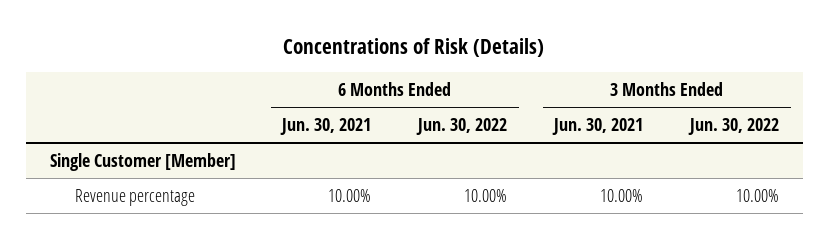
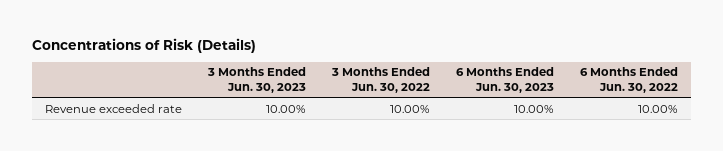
- | 6 Months Ended Jun. 30, 2021 | 6 Months Ended Jun. 30, 2022 | 3 Months Ended Jun. 30, 2021 | 3 Months Ended Jun. 30, 2022
+ | 3 Months Ended Jun. 30, 2023 | 3 Months Ended Jun. 30, 2022 | 6 Months Ended Jun. 30, 2023 | 6 Months Ended Jun. 30, 2022
- Single Customer [Member]
- Revenue percentage | 10.00% | 10.00% | 10.00% | 10.00%
+ Revenue exceeded rate | 10.00% | 10.00% | 10.00% | 10.00%

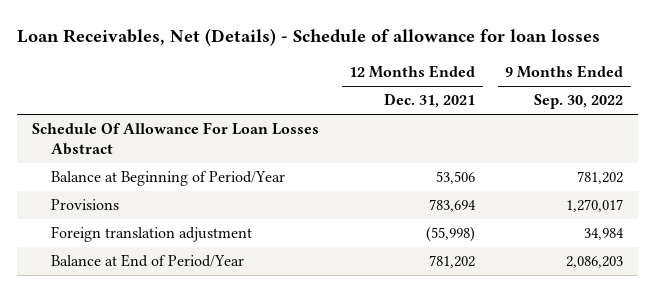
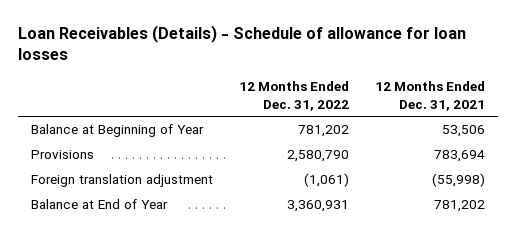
- Loan Receivables, Net (Details) - Schedule of allowance for loan losses
+ Loan Receivables (Details) - Schedule of allowance for loan losses
- | 12 Months Ended Dec. 31, 2021 | 9 Months Ended Sep. 30, 2022
+ | 12 Months Ended Dec. 31, 2022 | 12 Months Ended Dec. 31, 2021
- Schedule Of Allowance For Loan Losses Abstract
- Balance at Beginning of Period/Year | 53,506 | 781,202
+ Balance at Beginning of Year | 781,202 | 53,506
- Balance at End of Period/Year | 781,202 | 2,086,203
+ Balance at End of Year | 3,360,931 | 781,202

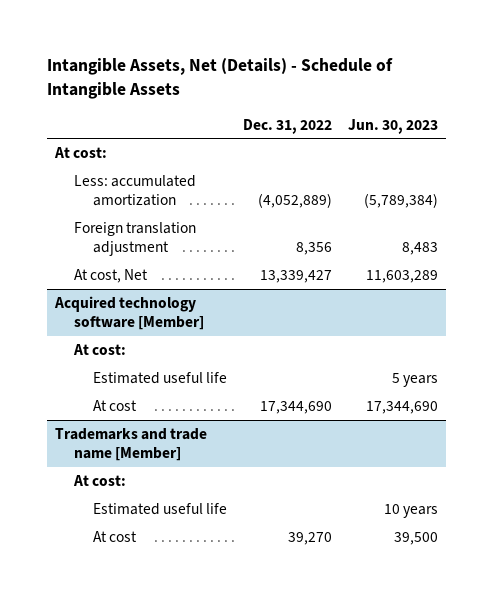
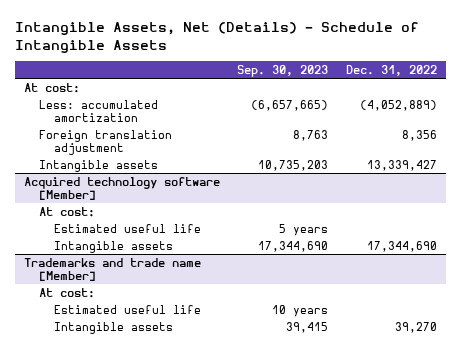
- | Dec. 31, 2022 | Jun. 30, 2023
+ | Sep. 30, 2023 | Dec. 31, 2022
- At cost, Net | 13,339,427 | 11,603,289
+ Intangible assets | 10,735,203 | 13,339,427
@ Acquired technology software [Member]
- At cost | 17,344,690 | 17,344,690
+ Intangible assets | 17,344,690 | 17,344,690
@ Trademarks and trade name [Member]
- At cost | 39,270 | 39,500
+ Intangible assets | 39,415 | 39,270

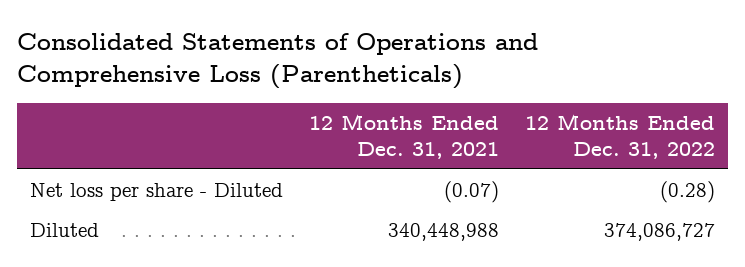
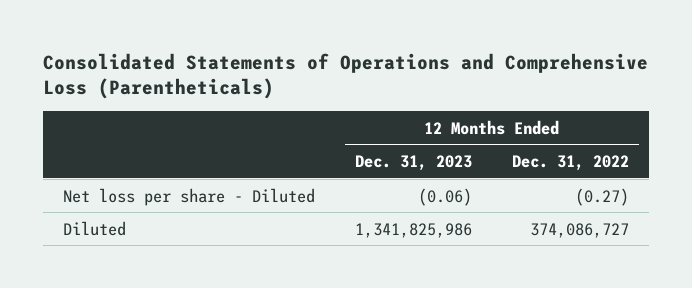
- | 12 Months Ended Dec. 31, 2021 | 12 Months Ended Dec. 31, 2022
+ | 12 Months Ended Dec. 31, 2023 | 12 Months Ended Dec. 31, 2022
- Net loss per share - Diluted | (0.07) | (0.28)
+ Net loss per share - Diluted | (0.06) | (0.27)

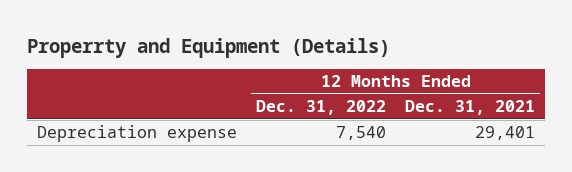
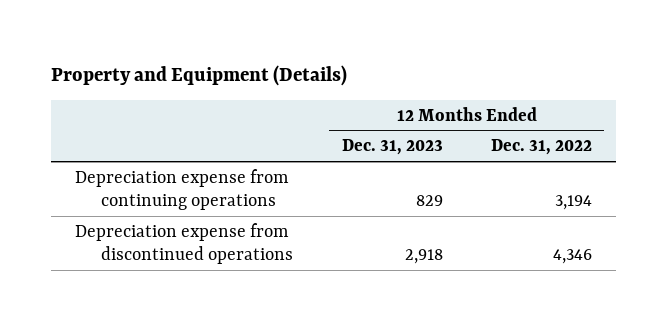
- Properrty and Equipment (Details)
+ Property and Equipment (Details)
- | 12 Months Ended Dec. 31, 2022 | 12 Months Ended Dec. 31, 2021
+ | 12 Months Ended Dec. 31, 2023 | 12 Months Ended Dec. 31, 2022
- Depreciation expense | 7,540 | 29,401
+ Depreciation expense from continuing operations | 829 | 3,194
+ Depreciation expense from discontinued operations | 2,918 | 4,346

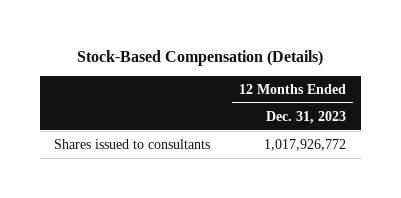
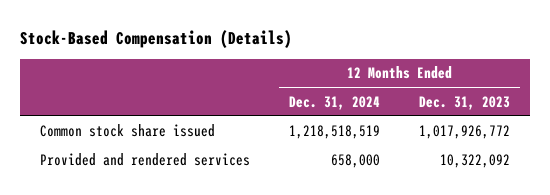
- | 12 Months Ended Dec. 31, 2023
+ | 12 Months Ended Dec. 31, 2024 | 12 Months Ended Dec. 31, 2023
- Shares issued to consultants | 1,017,926,772
+ Common stock share issued | 1,218,518,519 | 1,017,926,772
+ Provided and rendered services | 658,000 | 10,322,092

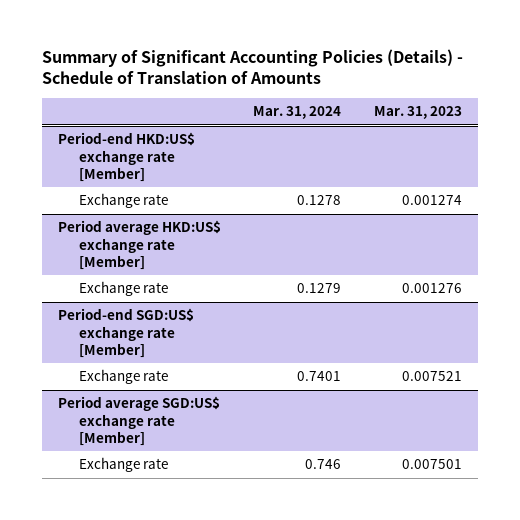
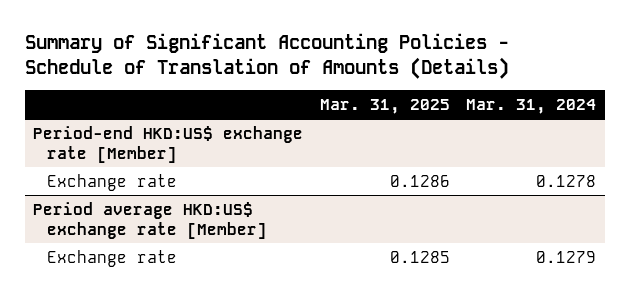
- Summary of Significant Accounting Policies (Details) - Schedule of Translation of Amounts
+ Summary of Significant Accounting Policies - Schedule of Translation of Amounts (Details)
- | Mar. 31, 2024 | Mar. 31, 2023
+ | Mar. 31, 2025 | Mar. 31, 2024
- Period-end SGD:US$ exchange rate [Member]
- Exchange rate | 0.7401 | 0.007521
- Period average SGD:US$ exchange rate [Member]
- Exchange rate | 0.746 | 0.007501

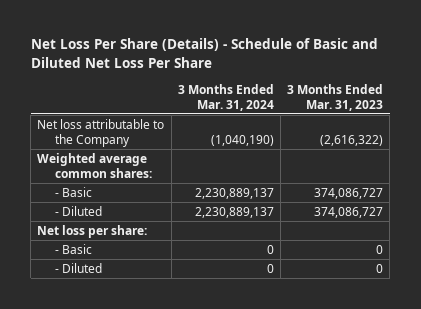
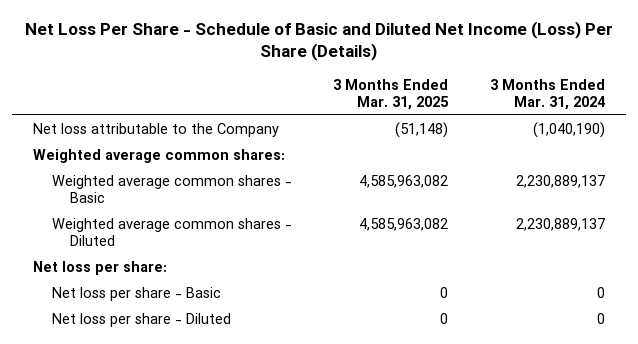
- Net Loss Per Share (Details) - Schedule of Basic and Diluted Net Loss Per Share
+ Net Loss Per Share - Schedule of Basic and Diluted Net Income (Loss) Per Share (Details)
- | 3 Months Ended Mar. 31, 2024 | 3 Months Ended Mar. 31, 2023
+ | 3 Months Ended Mar. 31, 2025 | 3 Months Ended Mar. 31, 2024
- - Basic | 2,230,889,137 | 374,086,727
- - Diluted | 2,230,889,137 | 374,086,727
+ Weighted average common shares - Basic | 4,585,963,082 | 2,230,889,137
+ Weighted average common shares - Diluted | 4,585,963,082 | 2,230,889,137
- - Basic | 0 | 0
- - Diluted | 0 | 0
+ Net loss per share - Basic | 0 | 0
+ Net loss per share - Diluted | 0 | 0

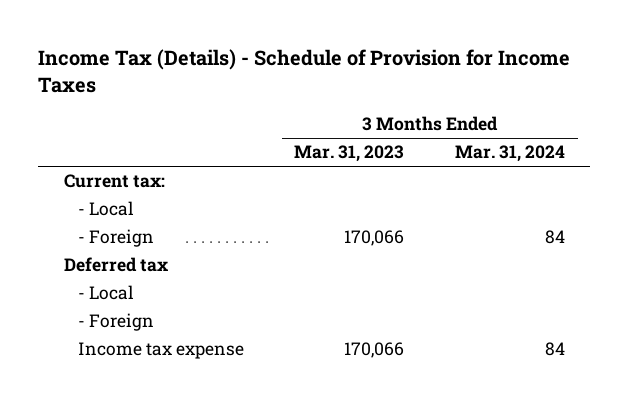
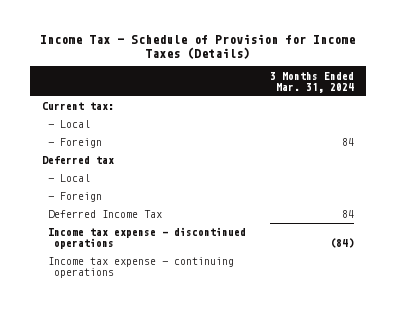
- Income Tax (Details) - Schedule of Provision for Income Taxes
+ Income Tax - Schedule of Provision for Income Taxes (Details)
- | 3 Months Ended Mar. 31, 2023 | 3 Months Ended Mar. 31, 2024
+ | 3 Months Ended Mar. 31, 2024
- Income tax expense | 170,066 | 84
+ Deferred Income Tax | 84
+ Income tax expense - discontinued operations | (84)
+ Income tax expense - continuing operations

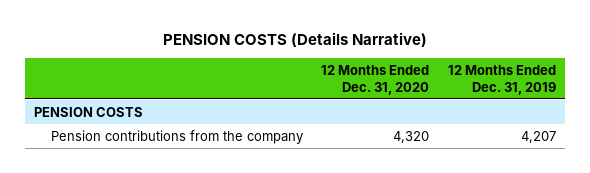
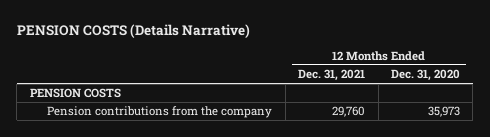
- | 12 Months Ended Dec. 31, 2020 | 12 Months Ended Dec. 31, 2019
+ | 12 Months Ended Dec. 31, 2021 | 12 Months Ended Dec. 31, 2020
- Pension contributions from the company | 4,320 | 4,207
+ Pension contributions from the company | 29,760 | 35,973

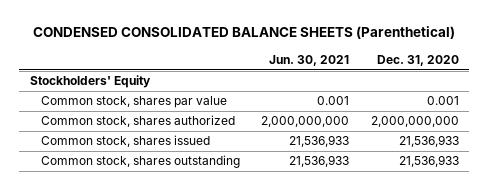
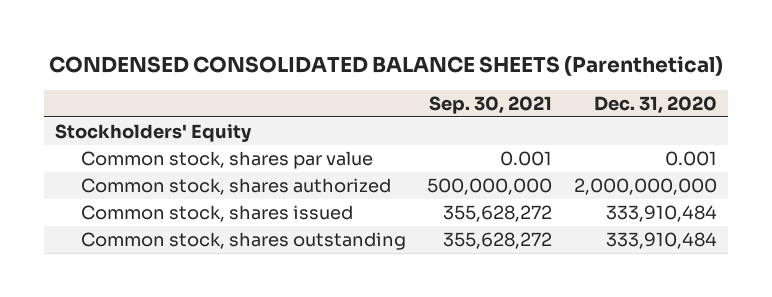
- | Jun. 30, 2021 | Dec. 31, 2020
+ | Sep. 30, 2021 | Dec. 31, 2020
- Common stock, shares issued | 21,536,933 | 21,536,933
- Common stock, shares outstanding | 21,536,933 | 21,536,933
+ Common stock, shares issued | 355,628,272 | 333,910,484
+ Common stock, shares outstanding | 355,628,272 | 333,910,484

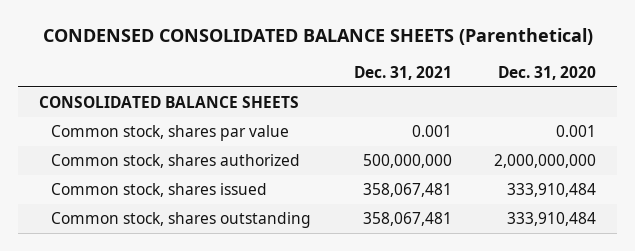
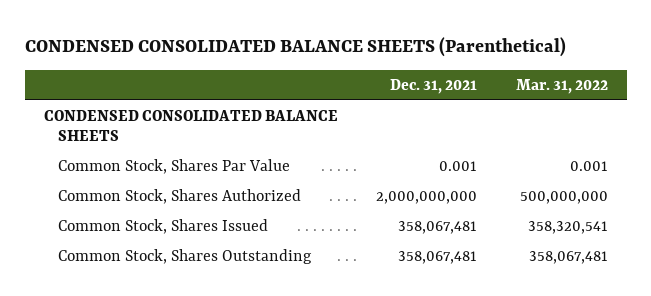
- | Dec. 31, 2021 | Dec. 31, 2020
+ | Dec. 31, 2021 | Mar. 31, 2022
- CONSOLIDATED BALANCE SHEETS
- Common stock, shares par value | 0.001 | 0.001
- Common stock, shares authorized | 500,000,000 | 2,000,000,000
- Common stock, shares issued | 358,067,481 | 333,910,484
- Common stock, shares outstanding | 358,067,481 | 333,910,484
+ CONDENSED CONSOLIDATED BALANCE SHEETS
+ Common Stock, Shares Par Value | 0.001 | 0.001
+ Common Stock, Shares Authorized | 2,000,000,000 | 500,000,000
+ Common Stock, Shares Issued | 358,067,481 | 358,320,541
+ Common Stock, Shares Outstanding | 358,067,481 | 358,067,481

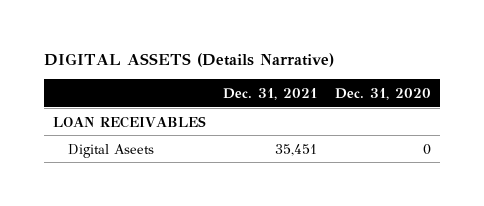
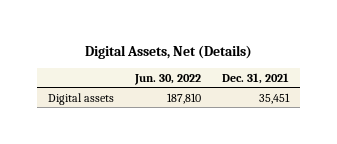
- DIGITAL ASSETS (Details Narrative)
+ Digital Assets, Net (Details)
- | Dec. 31, 2021 | Dec. 31, 2020
+ | Jun. 30, 2022 | Dec. 31, 2021
- LOAN RECEIVABLES
- Digital Aseets | 35,451 | 0
+ Digital assets | 187,810 | 35,451

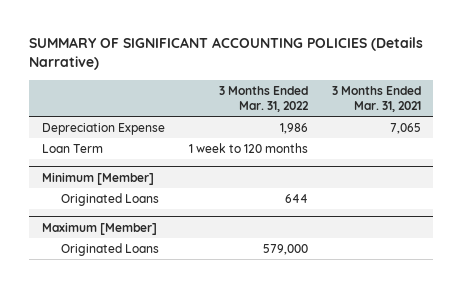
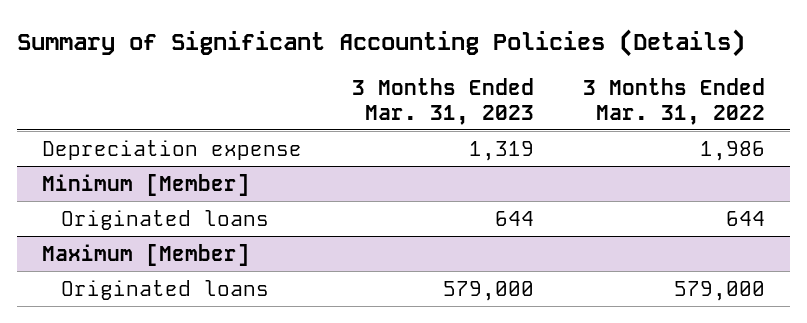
- SUMMARY OF SIGNIFICANT ACCOUNTING POLICIES (Details Narrative)
+ Summary of Significant Accounting Policies (Details)
- | 3 Months Ended Mar. 31, 2022 | 3 Months Ended Mar. 31, 2021
+ | 3 Months Ended Mar. 31, 2023 | 3 Months Ended Mar. 31, 2022
- Depreciation Expense | 1,986 | 7,065
- Loan Term | 1 week to 120 months |
+ Depreciation expense | 1,319 | 1,986
@ Minimum [Member]
- Originated Loans | 644 |
+ Originated loans | 644 | 644
@ Maximum [Member]
- Originated Loans | 579,000 |
+ Originated loans | 579,000 | 579,000

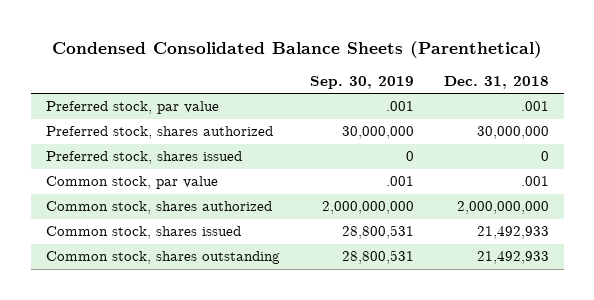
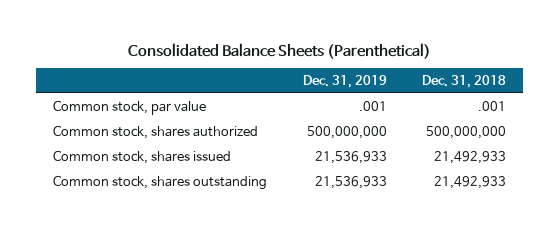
- Condensed Consolidated Balance Sheets (Parenthetical)
+ Consolidated Balance Sheets (Parenthetical)
- | Sep. 30, 2019 | Dec. 31, 2018
+ | Dec. 31, 2019 | Dec. 31, 2018
- Preferred stock, par value | .001 | .001
- Preferred stock, shares authorized | 30,000,000 | 30,000,000
- Preferred stock, shares issued | 0 | 0
- Common stock, shares authorized | 2,000,000,000 | 2,000,000,000
+ Common stock, shares authorized | 500,000,000 | 500,000,000

